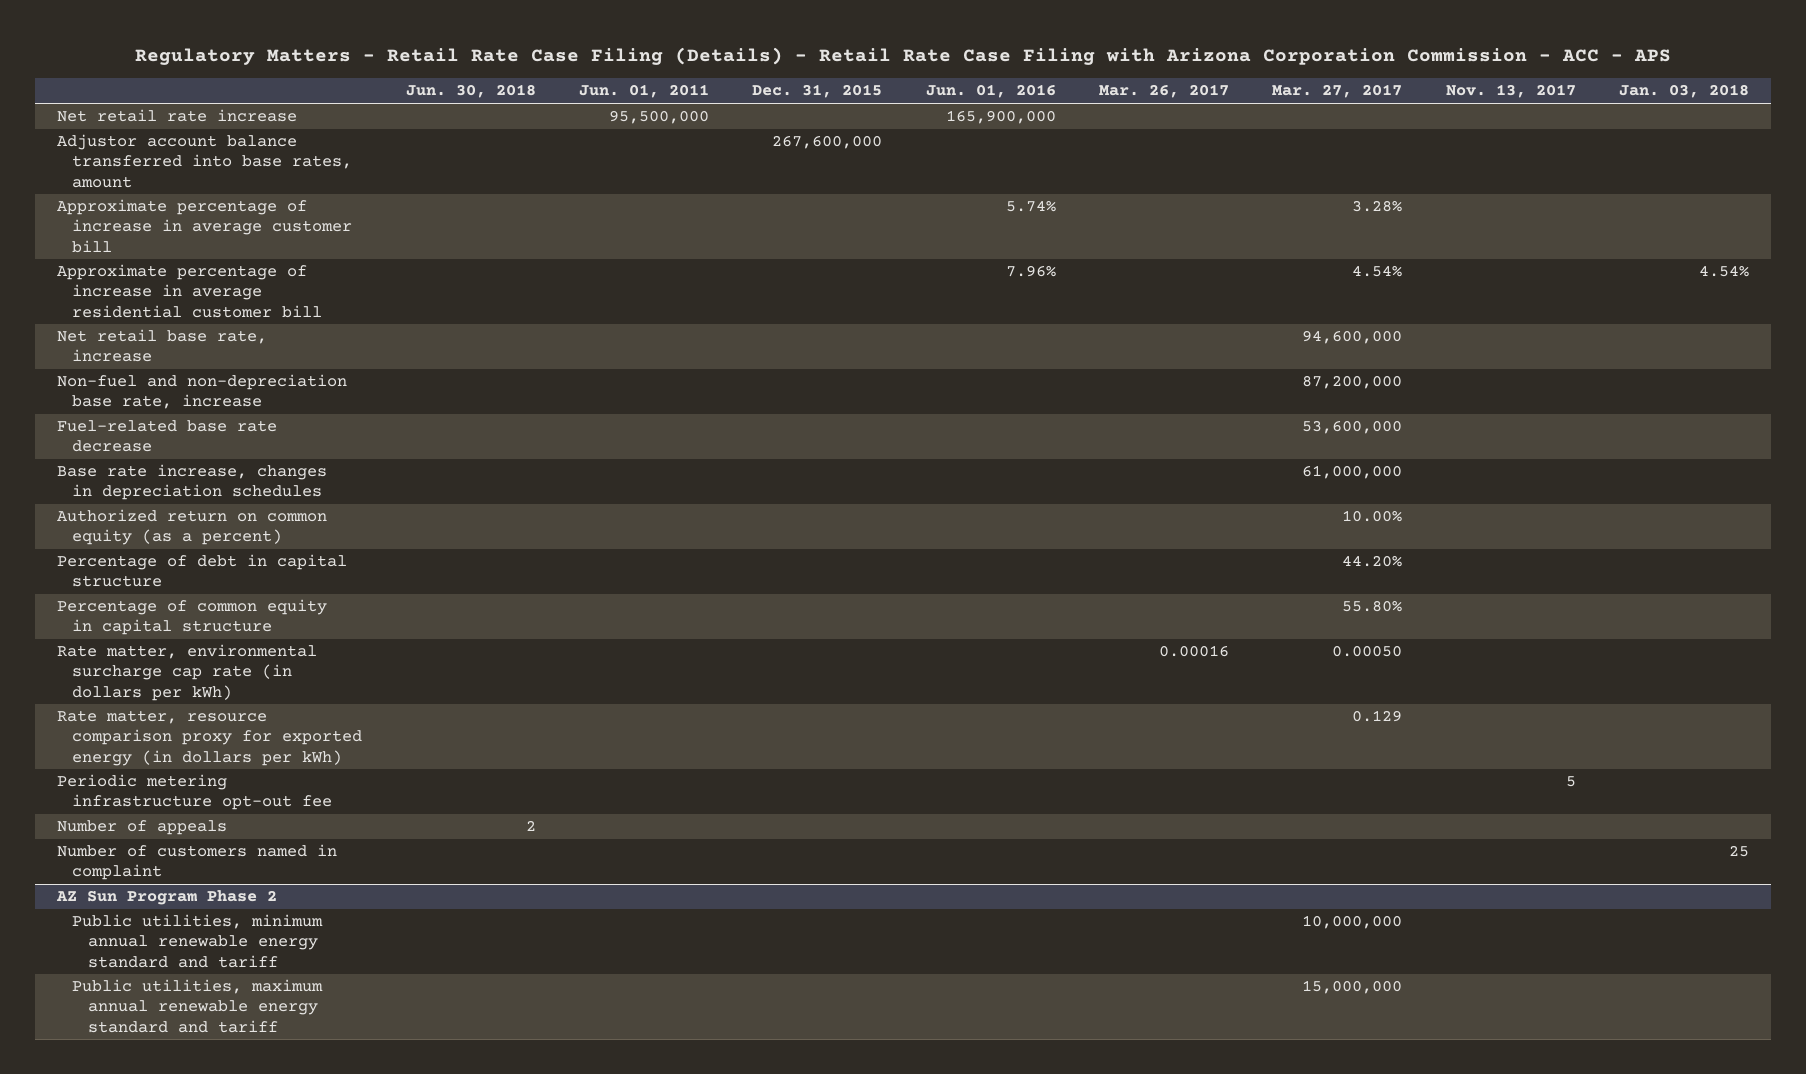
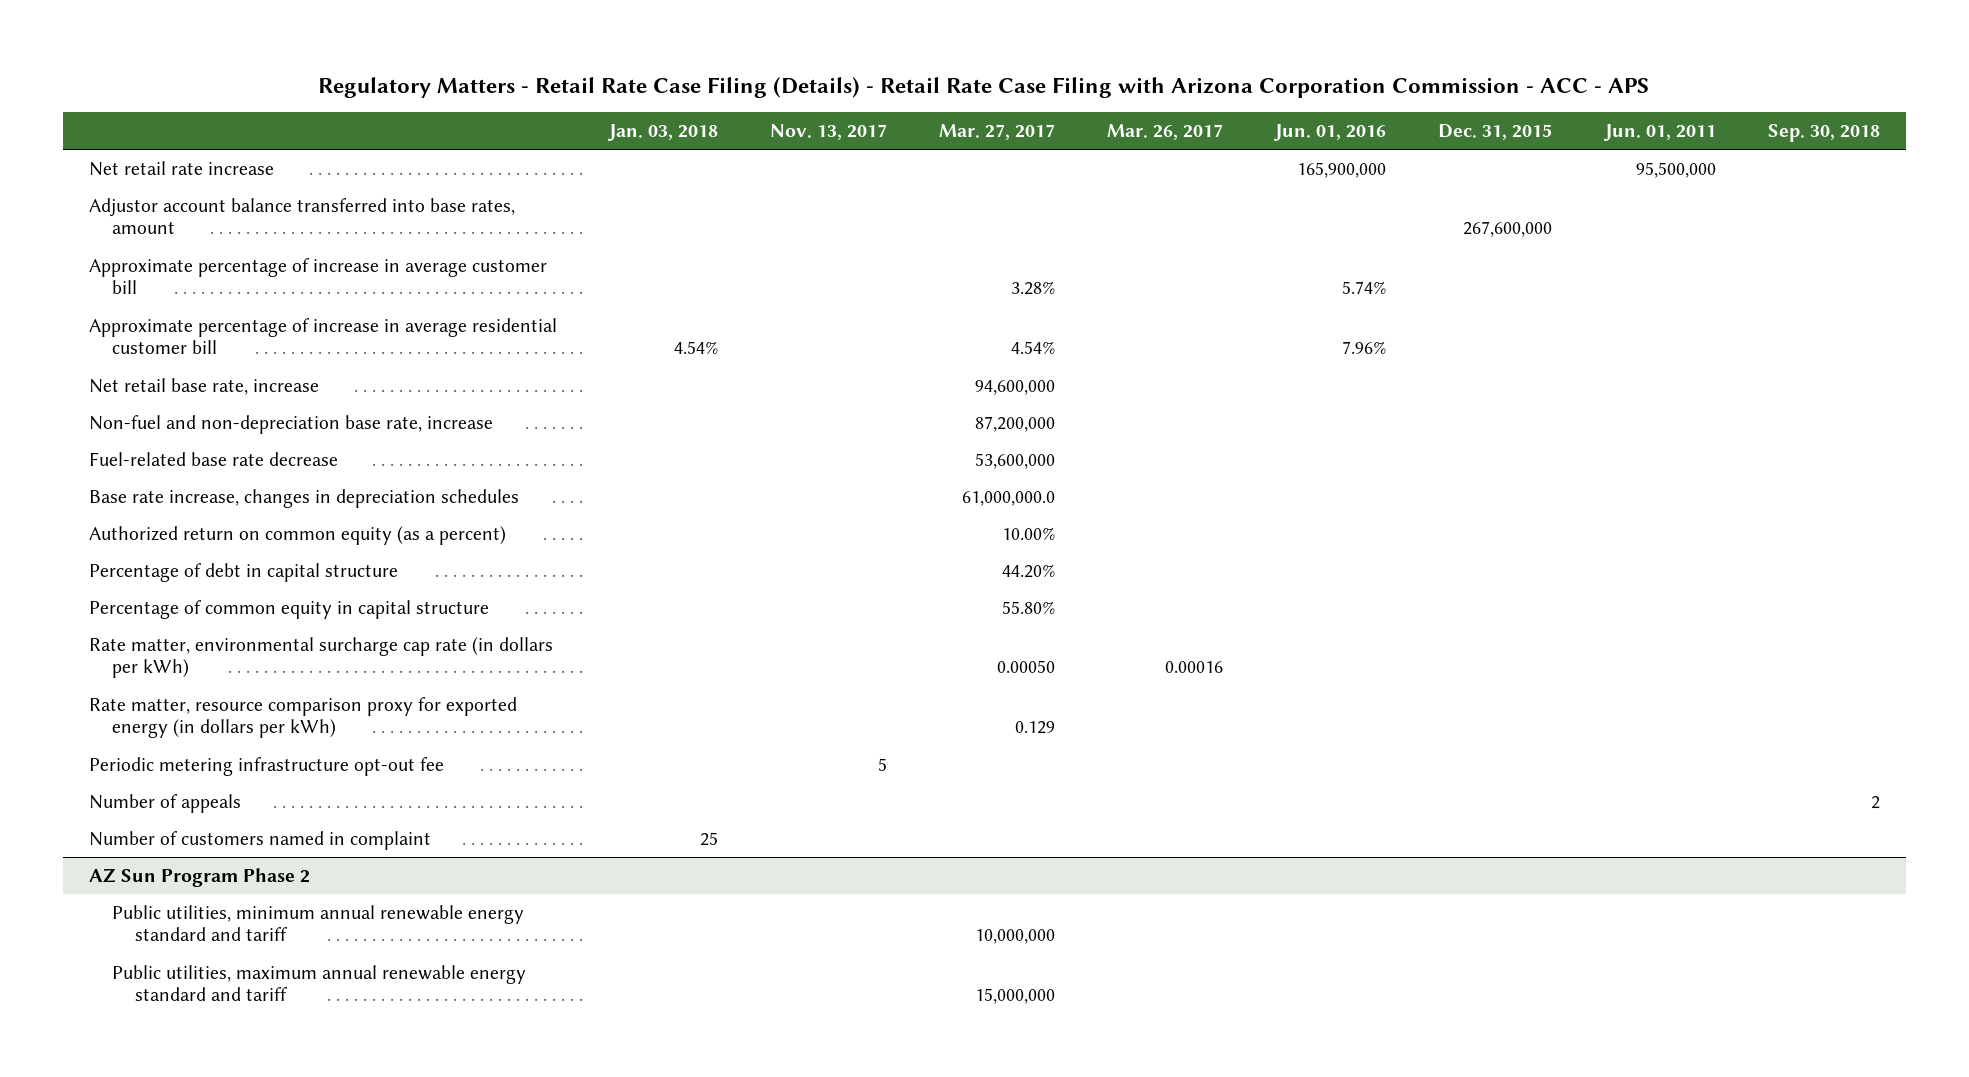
- | Jun. 30, 2018 | Jun. 01, 2011 | Dec. 31, 2015 | Jun. 01, 2016 | Mar. 26, 2017 | Mar. 27, 2017 | Nov. 13, 2017 | Jan. 03, 2018
+ | Jan. 03, 2018 | Nov. 13, 2017 | Mar. 27, 2017 | Mar. 26, 2017 | Jun. 01, 2016 | Dec. 31, 2015 | Jun. 01, 2011 | Sep. 30, 2018
- Base rate increase, changes in depreciation schedules | | | | | | 61,000,000 | |
+ Base rate increase, changes in depreciation schedules | | | 61,000,000.0 | | | | |

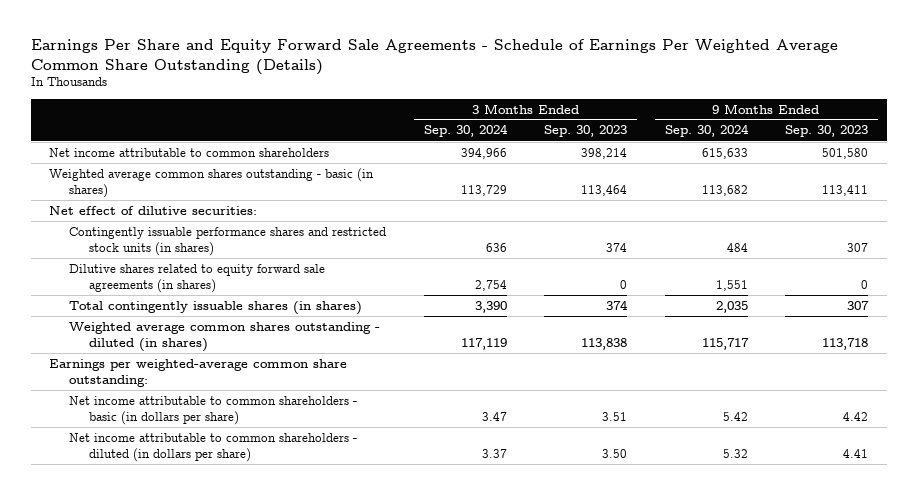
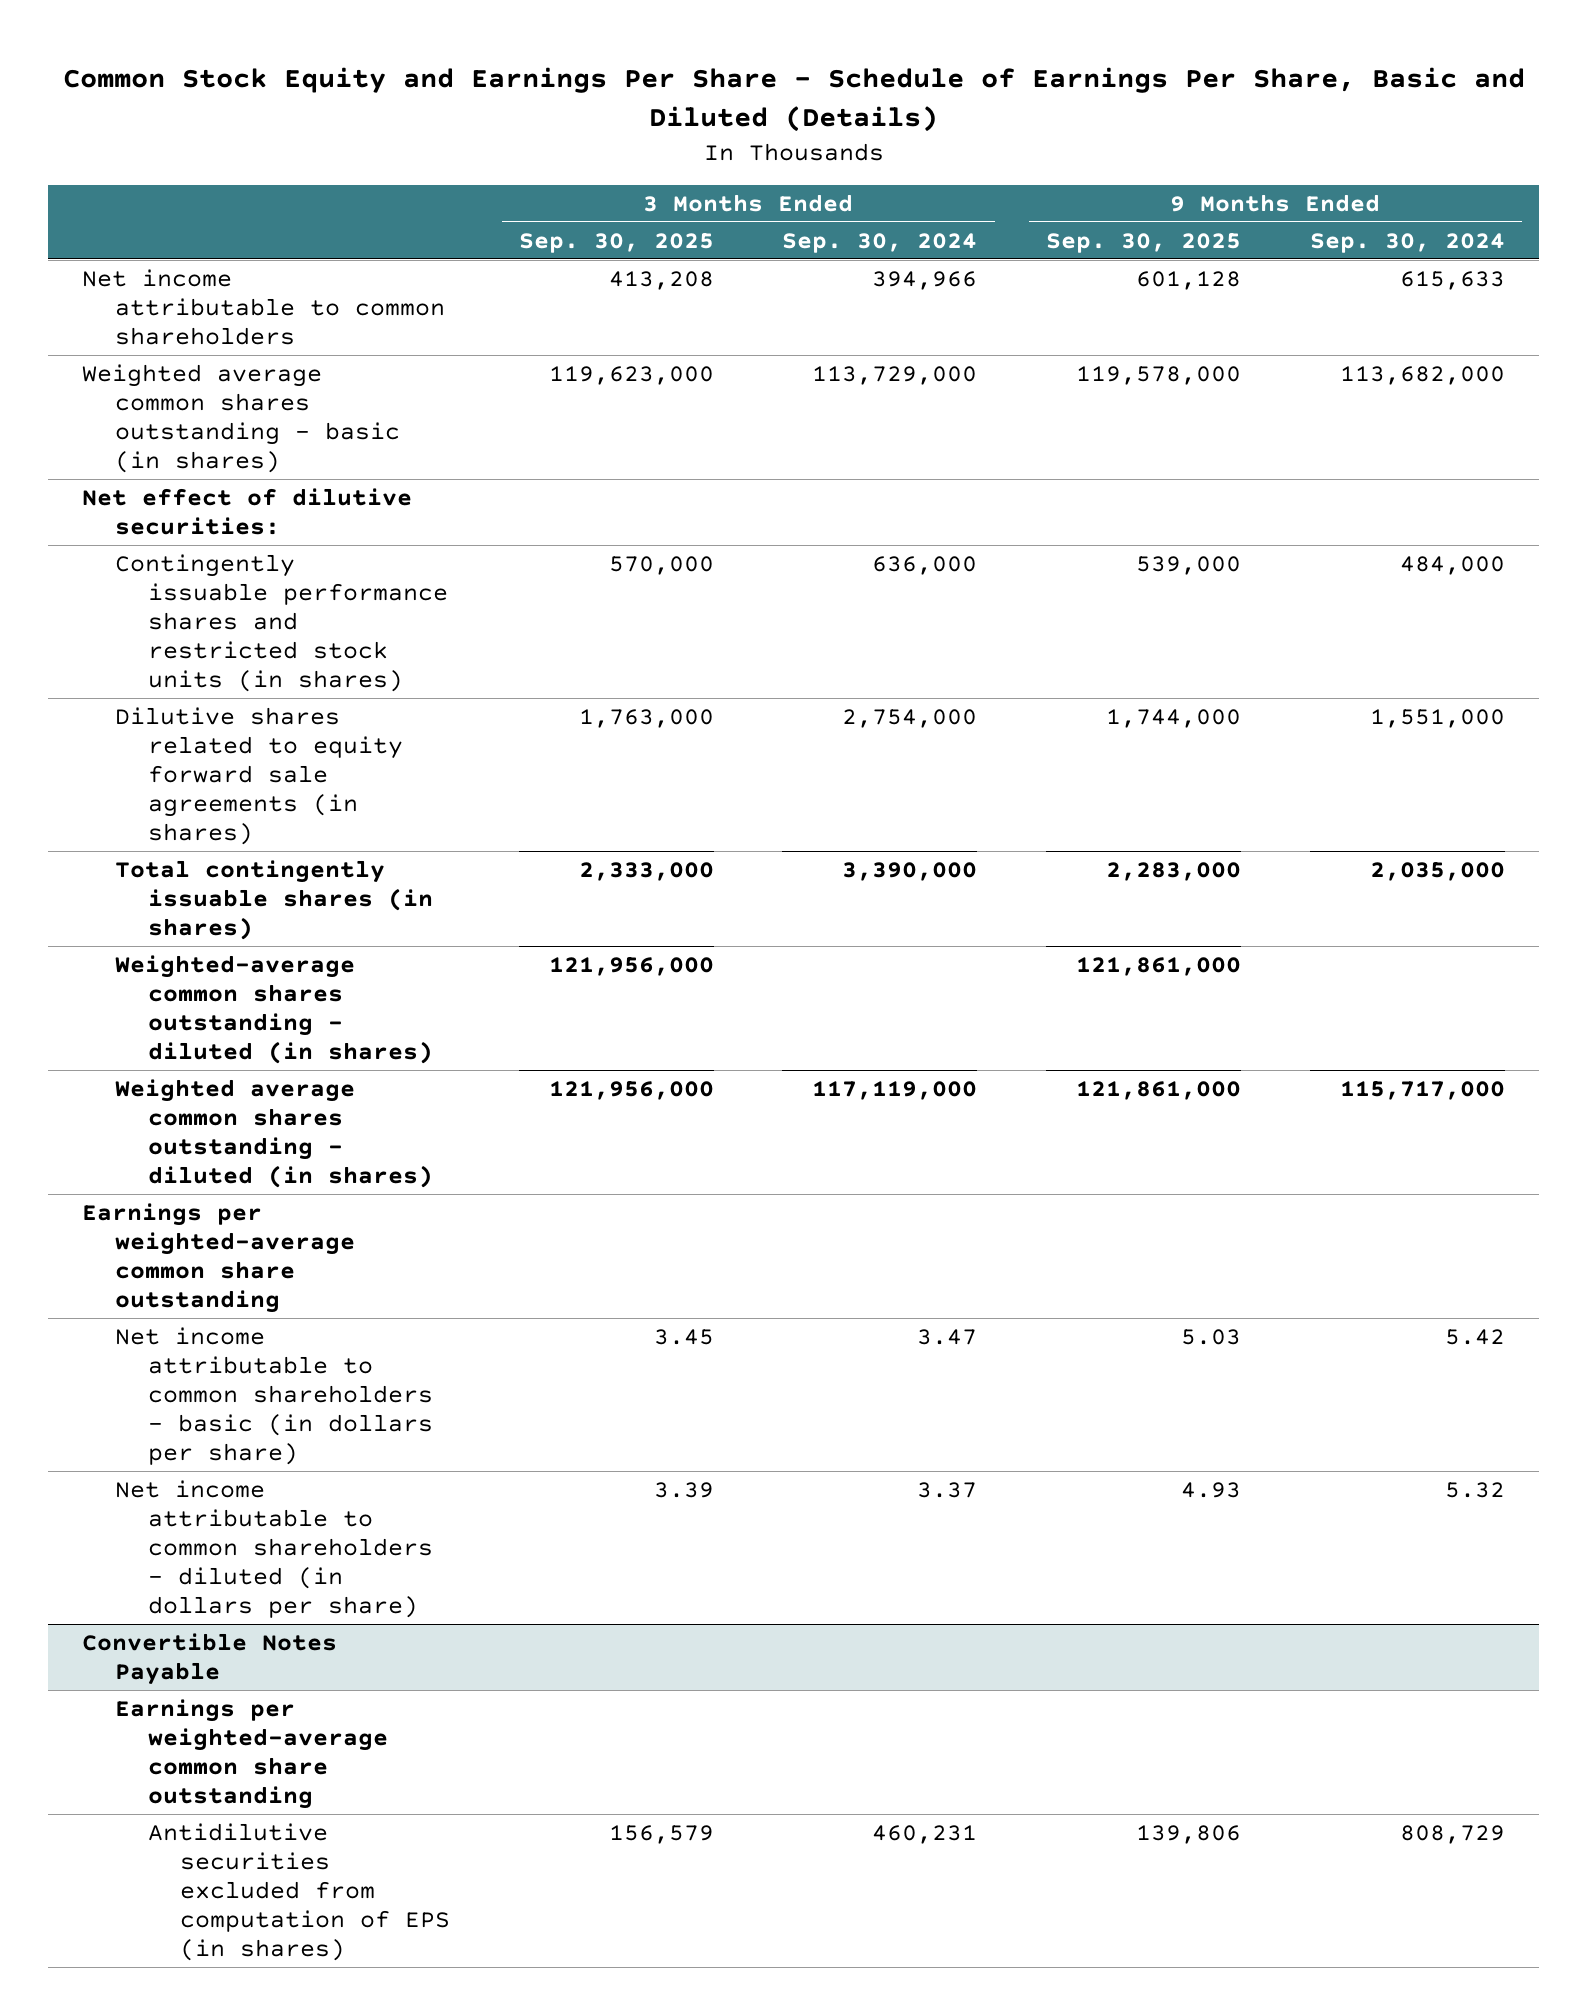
- Earnings Per Share and Equity Forward Sale Agreements - Schedule of Earnings Per Weighted Average Common Share Outstanding (Details)
+ Common Stock Equity and Earnings Per Share - Schedule of Earnings Per Share, Basic and Diluted (Details)
- | 3 Months Ended Sep. 30, 2024 | 3 Months Ended Sep. 30, 2023 | 9 Months Ended Sep. 30, 2024 | 9 Months Ended Sep. 30, 2023
+ | 3 Months Ended Sep. 30, 2025 | 3 Months Ended Sep. 30, 2024 | 9 Months Ended Sep. 30, 2025 | 9 Months Ended Sep. 30, 2024
- Weighted average common shares outstanding - basic (in shares) | 113,729 | 113,464 | 113,682 | 113,411
+ Weighted average common shares outstanding - basic (in shares) | 119,623,000 | 113,729,000 | 119,578,000 | 113,682,000
- Contingently issuable performance shares and restricted stock units (in shares) | 636 | 374 | 484 | 307
- Dilutive shares related to equity forward sale agreements (in shares) | 2,754 | 0 | 1,551 | 0
- Total contingently issuable shares (in shares) | 3,390 | 374 | 2,035 | 307
- Weighted average common shares outstanding - diluted (in shares) | 117,119 | 113,838 | 115,717 | 113,718
- Earnings per weighted-average common share outstanding:
+ Contingently issuable performance shares and restricted stock units (in shares) | 570,000 | 636,000 | 539,000 | 484,000
+ Dilutive shares related to equity forward sale agreements (in shares) | 1,763,000 | 2,754,000 | 1,744,000 | 1,551,000
+ Total contingently issuable shares (in shares) | 2,333,000 | 3,390,000 | 2,283,000 | 2,035,000
+ Weighted-average common shares outstanding - diluted (in shares) | 121,956,000 | | 121,861,000 |
+ Weighted average common shares outstanding - diluted (in shares) | 121,956,000 | 117,119,000 | 121,861,000 | 115,717,000
+ Earnings per weighted-average common share outstanding
+ Convertible Notes Payable
+ Earnings per weighted-average common share outstanding
+ Antidilutive securities excluded from computation of EPS (in shares) | 156,579 | 460,231 | 139,806 | 808,729

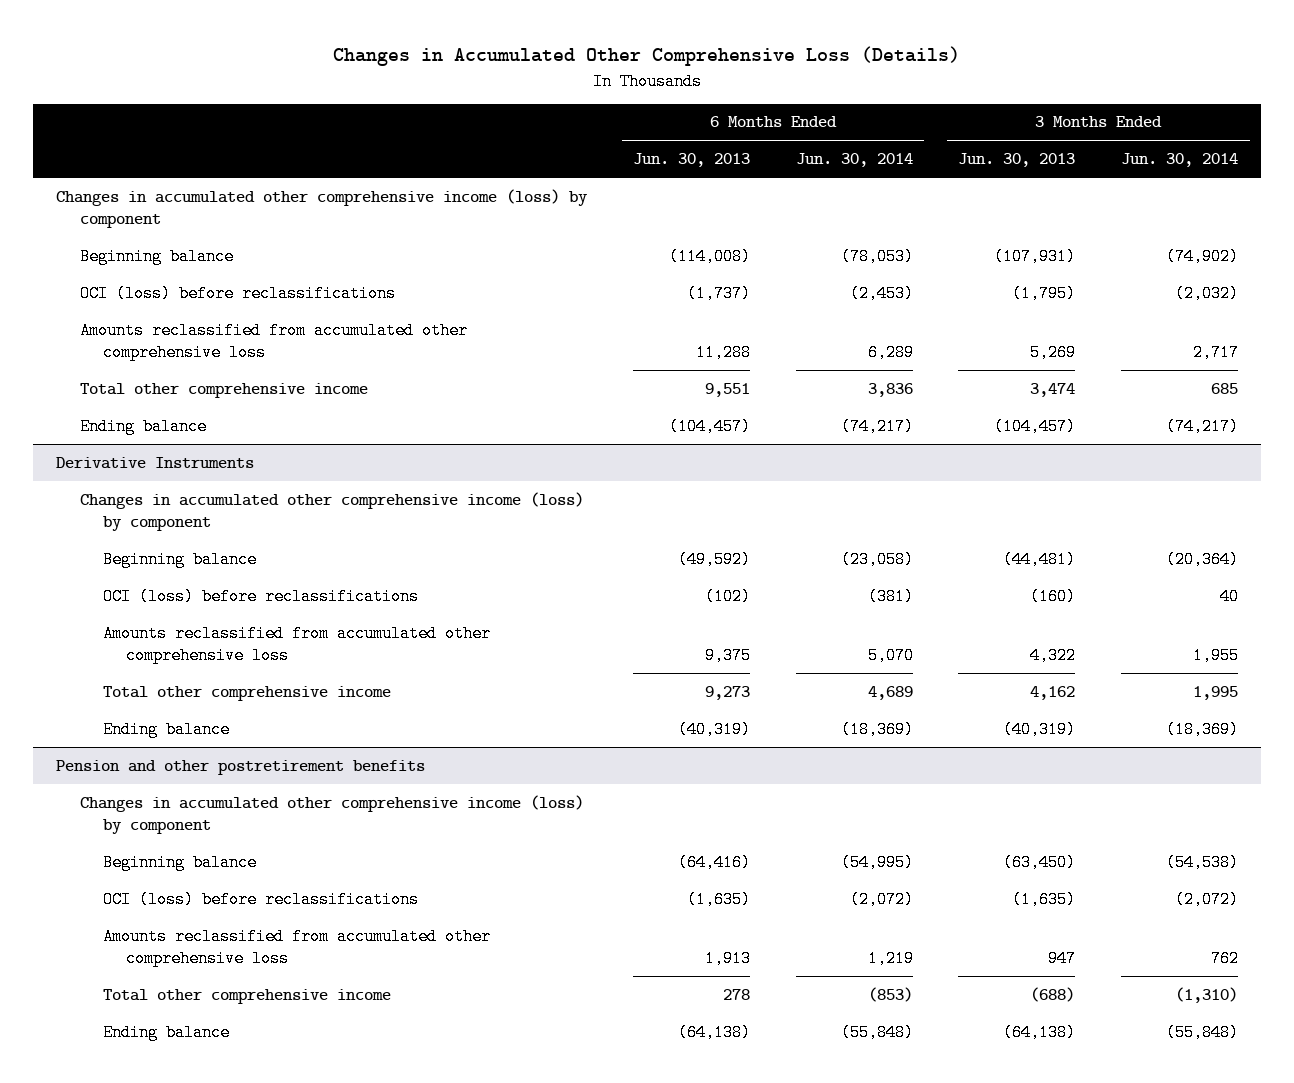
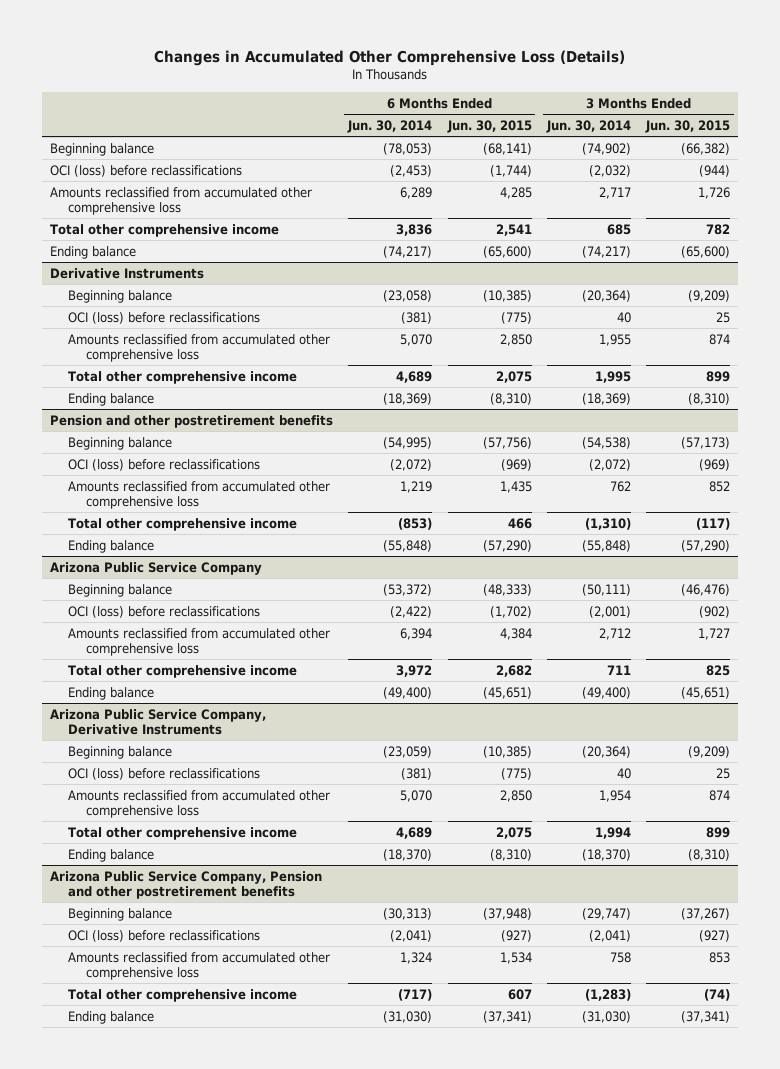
- | 6 Months Ended Jun. 30, 2013 | 6 Months Ended Jun. 30, 2014 | 3 Months Ended Jun. 30, 2013 | 3 Months Ended Jun. 30, 2014
+ | 6 Months Ended Jun. 30, 2014 | 6 Months Ended Jun. 30, 2015 | 3 Months Ended Jun. 30, 2014 | 3 Months Ended Jun. 30, 2015
- Changes in accumulated other comprehensive income (loss) by component
@ Derivative Instruments
- Changes in accumulated other comprehensive income (loss) by component
@ Pension and other postretirement benefits
- Changes in accumulated other comprehensive income (loss) by component
+ Arizona Public Service Company
+ Beginning balance | (53,372) | (48,333) | (50,111) | (46,476)
+ OCI (loss) before reclassifications | (2,422) | (1,702) | (2,001) | (902)
+ Amounts reclassified from accumulated other comprehensive loss | 6,394 | 4,384 | 2,712 | 1,727
+ Total other comprehensive income | 3,972 | 2,682 | 711 | 825
+ Ending balance | (49,400) | (45,651) | (49,400) | (45,651)
+ Arizona Public Service Company, Derivative Instruments
+ Beginning balance | (23,059) | (10,385) | (20,364) | (9,209)
+ OCI (loss) before reclassifications | (381) | (775) | 40 | 25
+ Amounts reclassified from accumulated other comprehensive loss | 5,070 | 2,850 | 1,954 | 874
+ Total other comprehensive income | 4,689 | 2,075 | 1,994 | 899
+ Ending balance | (18,370) | (8,310) | (18,370) | (8,310)
+ Arizona Public Service Company, Pension and other postretirement benefits
+ Beginning balance | (30,313) | (37,948) | (29,747) | (37,267)
+ OCI (loss) before reclassifications | (2,041) | (927) | (2,041) | (927)
+ Amounts reclassified from accumulated other comprehensive loss | 1,324 | 1,534 | 758 | 853
+ Total other comprehensive income | (717) | 607 | (1,283) | (74)
+ Ending balance | (31,030) | (37,341) | (31,030) | (37,341)

